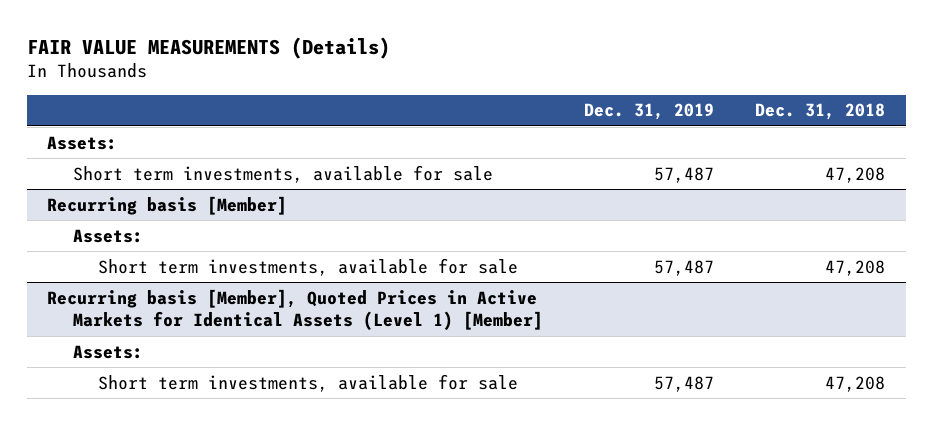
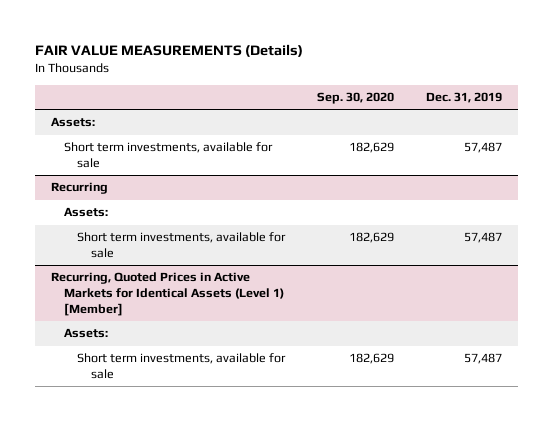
- | Dec. 31, 2019 | Dec. 31, 2018
+ | Sep. 30, 2020 | Dec. 31, 2019
- Recurring basis [Member]
+ Recurring
- Recurring basis [Member], Quoted Prices in Active Markets for Identical Assets (Level 1) [Member]
+ Recurring, Quoted Prices in Active Markets for Identical Assets (Level 1) [Member]

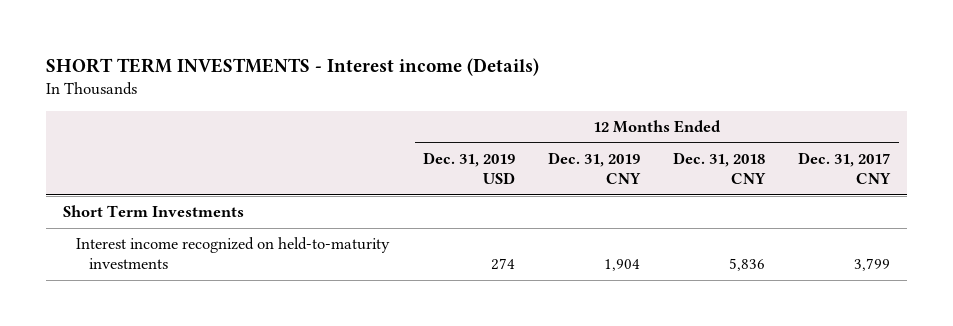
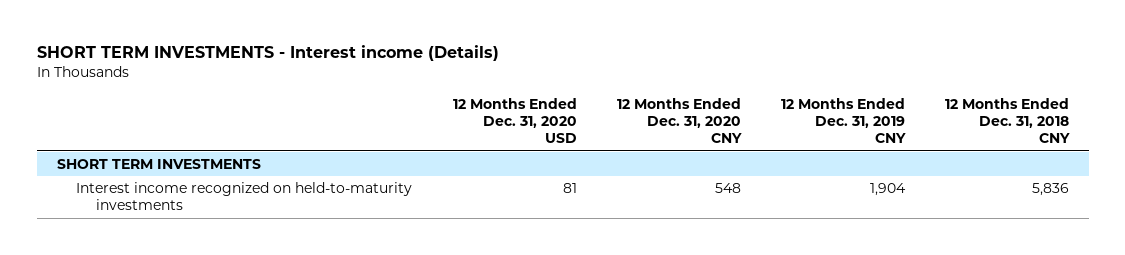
- | 12 Months Ended Dec. 31, 2019 USD | 12 Months Ended Dec. 31, 2019 CNY | 12 Months Ended Dec. 31, 2018 CNY | 12 Months Ended Dec. 31, 2017 CNY
+ | 12 Months Ended Dec. 31, 2020 USD | 12 Months Ended Dec. 31, 2020 CNY | 12 Months Ended Dec. 31, 2019 CNY | 12 Months Ended Dec. 31, 2018 CNY
- Short Term Investments
+ SHORT TERM INVESTMENTS

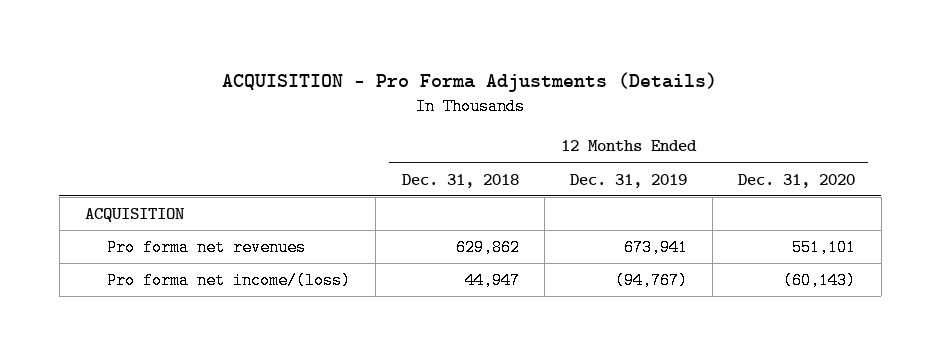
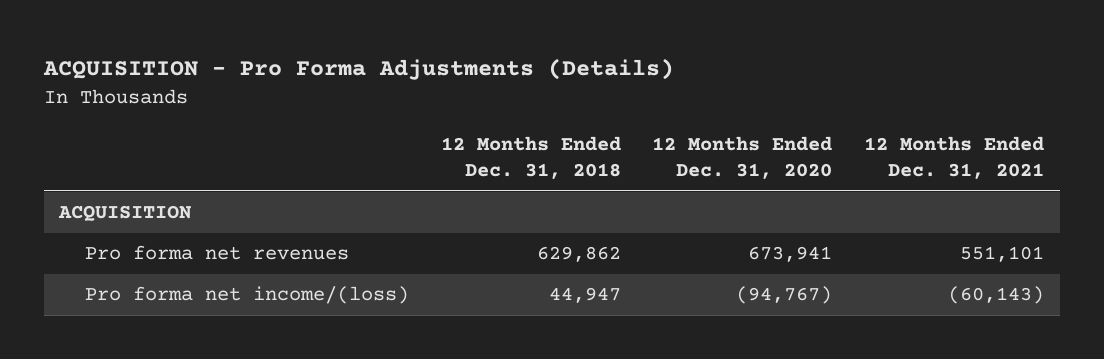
- | 12 Months Ended Dec. 31, 2018 | 12 Months Ended Dec. 31, 2019 | 12 Months Ended Dec. 31, 2020
+ | 12 Months Ended Dec. 31, 2018 | 12 Months Ended Dec. 31, 2020 | 12 Months Ended Dec. 31, 2021
- Pro forma net revenues | 629,862 | 673,941 | 551,101
- Pro forma net income/(loss) | 44,947 | (94,767) | (60,143)
+ Pro forma net revenues | 629,862 | 673,941 | 551,101
+ Pro forma net income/(loss) | 44,947 | (94,767) | (60,143)

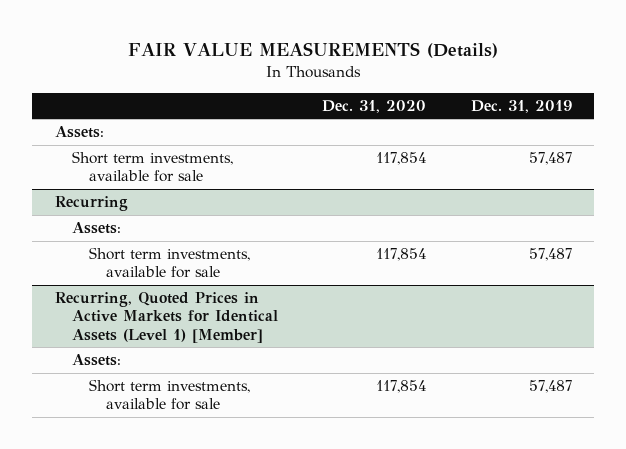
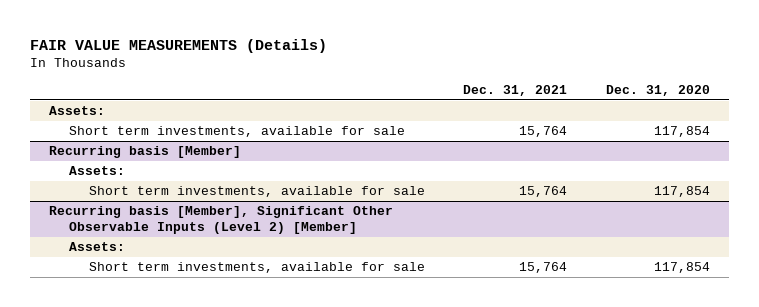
- | Dec. 31, 2020 | Dec. 31, 2019
+ | Dec. 31, 2021 | Dec. 31, 2020
- Recurring
+ Recurring basis [Member]
- Recurring, Quoted Prices in Active Markets for Identical Assets (Level 1) [Member]
+ Recurring basis [Member], Significant Other Observable Inputs (Level 2) [Member]

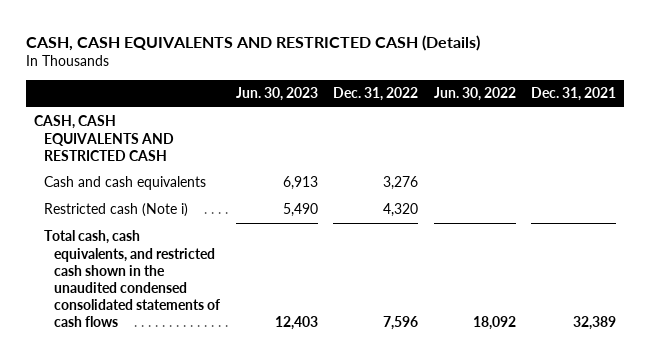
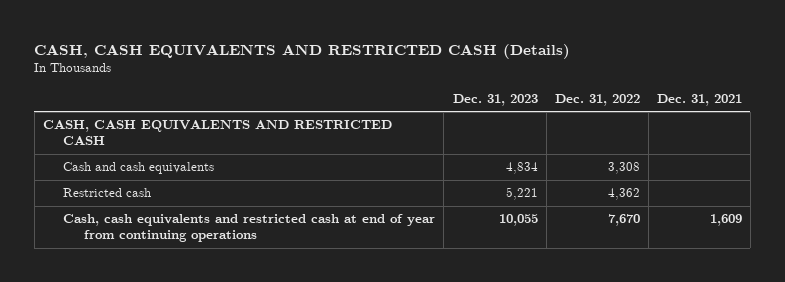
- | Jun. 30, 2023 | Dec. 31, 2022 | Jun. 30, 2022 | Dec. 31, 2021
+ | Dec. 31, 2023 | Dec. 31, 2022 | Dec. 31, 2021
- Cash and cash equivalents | 6,913 | 3,276 | |
- Restricted cash (Note i) | 5,490 | 4,320 | |
- Total cash, cash equivalents, and restricted cash shown in the unaudited condensed consolidated statements of cash flows | 12,403 | 7,596 | 18,092 | 32,389
+ Cash and cash equivalents | 4,834 | 3,308 |
+ Restricted cash | 5,221 | 4,362 |
+ Cash, cash equivalents and restricted cash at end of year from continuing operations | 10,055 | 7,670 | 1,609

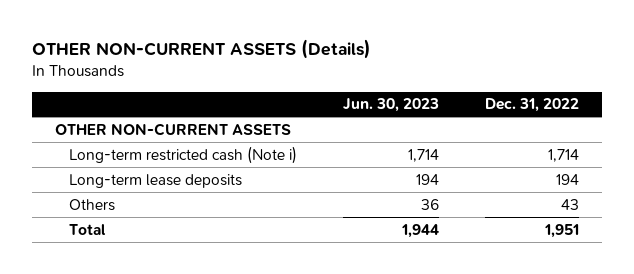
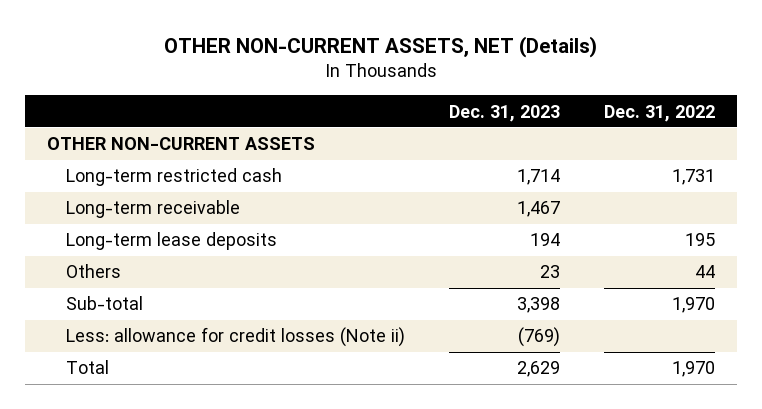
- OTHER NON-CURRENT ASSETS (Details)
+ OTHER NON-CURRENT ASSETS, NET (Details)
- | Jun. 30, 2023 | Dec. 31, 2022
+ | Dec. 31, 2023 | Dec. 31, 2022
- Long-term restricted cash (Note i) | 1,714 | 1,714
- Long-term lease deposits | 194 | 194
- Others | 36 | 43
- Total | 1,944 | 1,951
+ Long-term restricted cash | 1,714 | 1,731
+ Long-term receivable | 1,467 |
+ Long-term lease deposits | 194 | 195
+ Others | 23 | 44
+ Sub-total | 3,398 | 1,970
+ Less: allowance for credit losses (Note ii) | (769) |
+ Total | 2,629 | 1,970

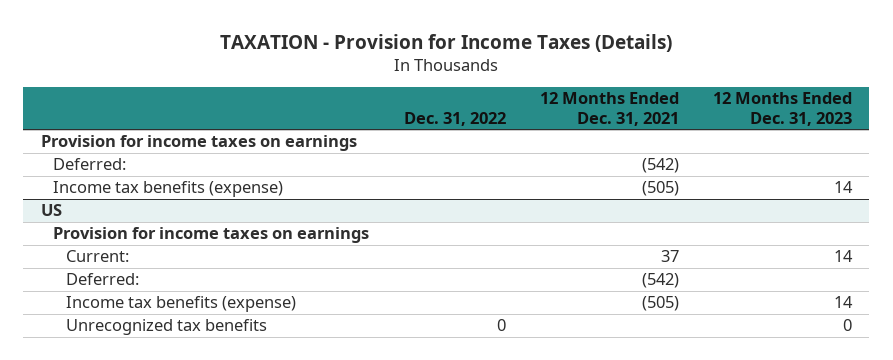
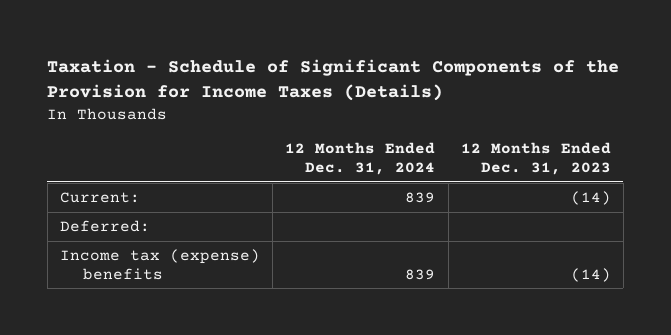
- TAXATION - Provision for Income Taxes (Details)
+ Taxation - Schedule of Significant Components of the Provision for Income Taxes (Details)
- | Dec. 31, 2022 | 12 Months Ended Dec. 31, 2021 | 12 Months Ended Dec. 31, 2023
+ | 12 Months Ended Dec. 31, 2024 | 12 Months Ended Dec. 31, 2023
- Provision for income taxes on earnings
- Deferred: | | (542) |
- Income tax benefits (expense) | | (505) | 14
- US
- Provision for income taxes on earnings
- Current: | | 37 | 14
+ Current: | 839 | (14)
- Income tax benefits (expense) | | (505) | 14
- Unrecognized tax benefits | 0 | | 0
+ Income tax (expense) benefits | 839 | (14)

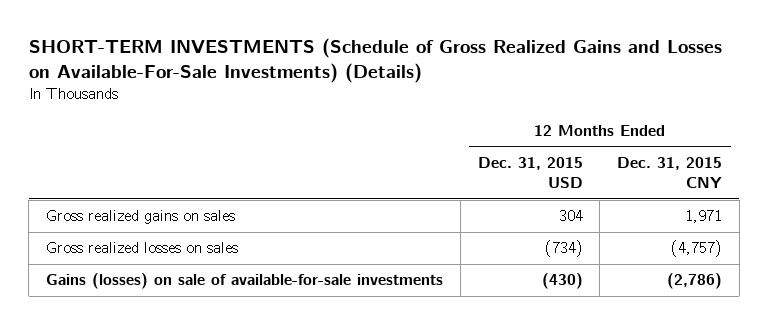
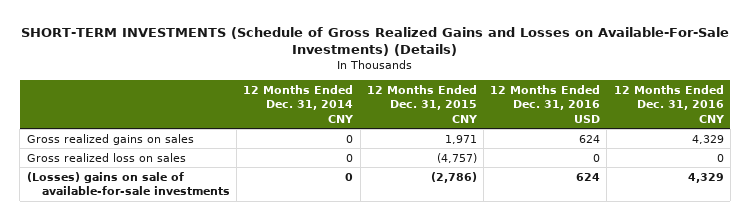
- | 12 Months Ended Dec. 31, 2015 USD | 12 Months Ended Dec. 31, 2015 CNY
+ | 12 Months Ended Dec. 31, 2014 CNY | 12 Months Ended Dec. 31, 2015 CNY | 12 Months Ended Dec. 31, 2016 USD | 12 Months Ended Dec. 31, 2016 CNY
- Gross realized losses on sales | (734) | (4,757)
- Gains (losses) on sale of available-for-sale investments | (430) | (2,786)
+ Gross realized loss on sales | 0 | (4,757) | 0 | 0
+ (Losses) gains on sale of available-for-sale investments | 0 | (2,786) | 624 | 4,329

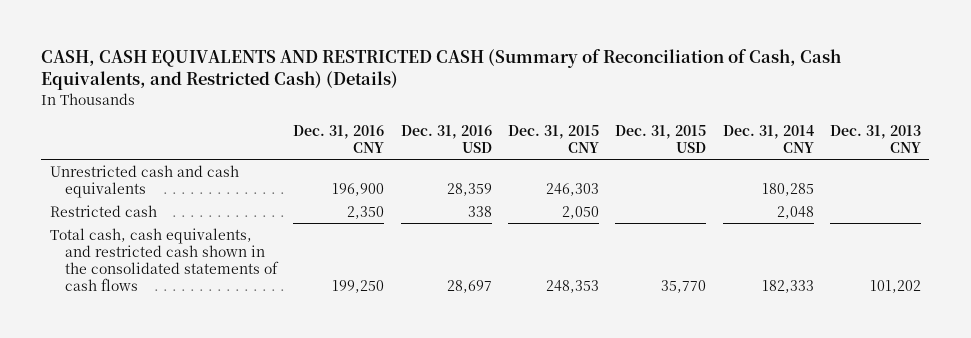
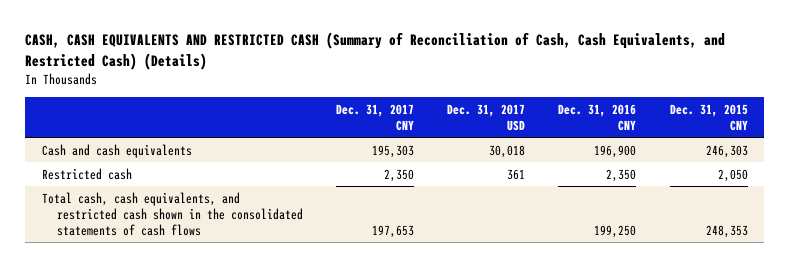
- | Dec. 31, 2016 CNY | Dec. 31, 2016 USD | Dec. 31, 2015 CNY | Dec. 31, 2015 USD | Dec. 31, 2014 CNY | Dec. 31, 2013 CNY
+ | Dec. 31, 2017 CNY | Dec. 31, 2017 USD | Dec. 31, 2016 CNY | Dec. 31, 2015 CNY
- Unrestricted cash and cash equivalents | 196,900 | 28,359 | 246,303 | | 180,285 |
+ Cash and cash equivalents | 195,303 | 30,018 | 196,900 | 246,303

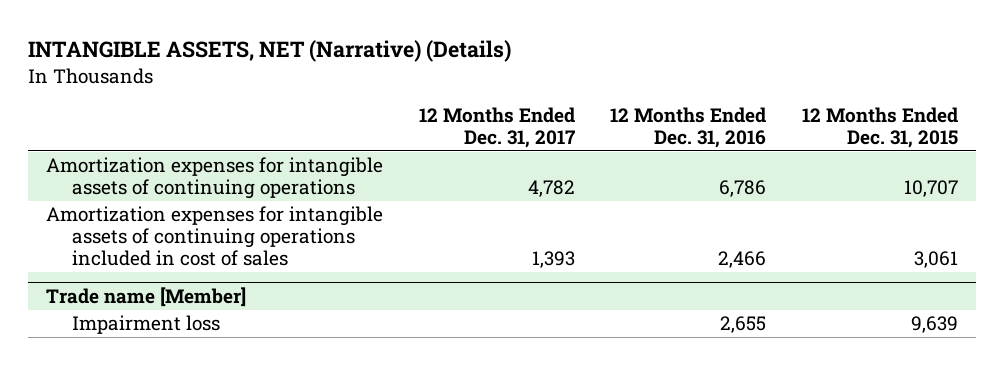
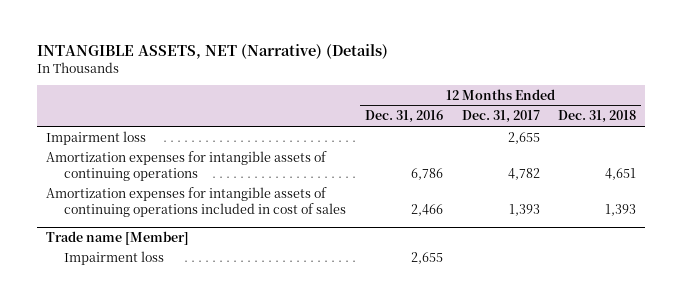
- | 12 Months Ended Dec. 31, 2017 | 12 Months Ended Dec. 31, 2016 | 12 Months Ended Dec. 31, 2015
+ | 12 Months Ended Dec. 31, 2016 | 12 Months Ended Dec. 31, 2017 | 12 Months Ended Dec. 31, 2018
+ Impairment loss | | 2,655 |

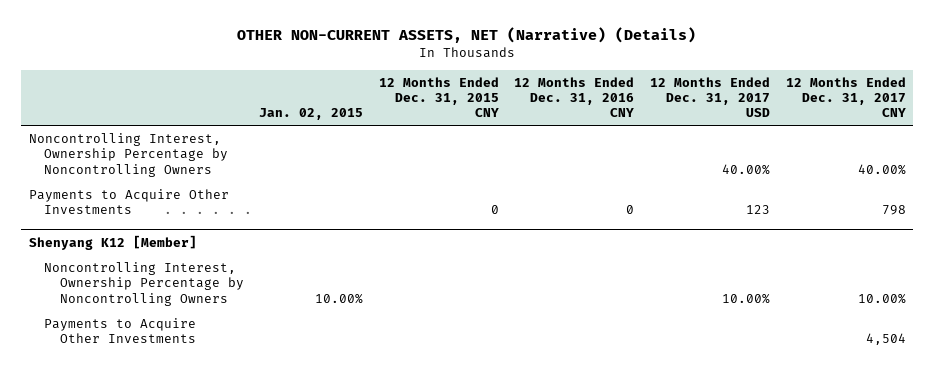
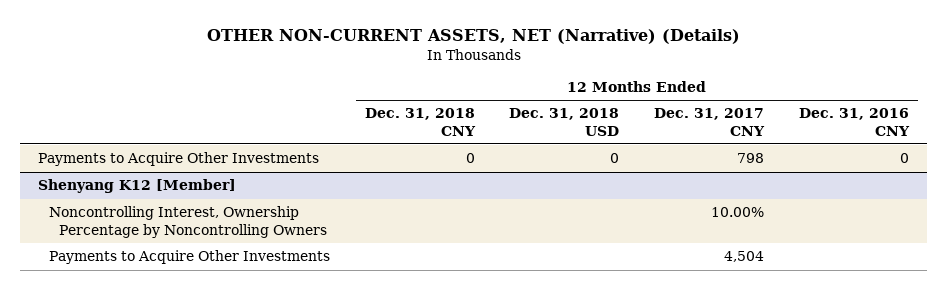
- | Jan. 02, 2015 | 12 Months Ended Dec. 31, 2015 CNY | 12 Months Ended Dec. 31, 2016 CNY | 12 Months Ended Dec. 31, 2017 USD | 12 Months Ended Dec. 31, 2017 CNY
+ | 12 Months Ended Dec. 31, 2018 CNY | 12 Months Ended Dec. 31, 2018 USD | 12 Months Ended Dec. 31, 2017 CNY | 12 Months Ended Dec. 31, 2016 CNY
- Noncontrolling Interest, Ownership Percentage by Noncontrolling Owners | | | | 40.00% | 40.00%

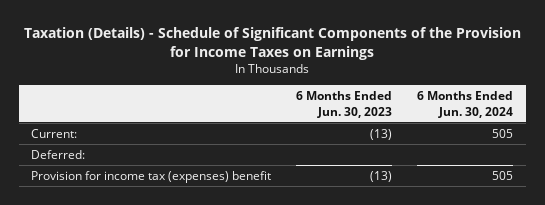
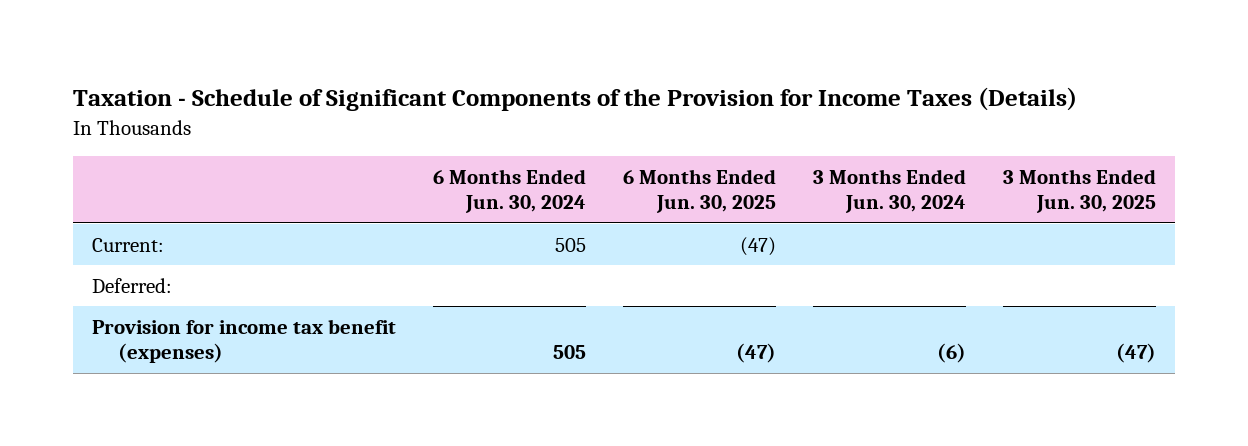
- Taxation (Details) - Schedule of Significant Components of the Provision for Income Taxes on Earnings
+ Taxation - Schedule of Significant Components of the Provision for Income Taxes (Details)
- | 6 Months Ended Jun. 30, 2023 | 6 Months Ended Jun. 30, 2024
+ | 6 Months Ended Jun. 30, 2024 | 6 Months Ended Jun. 30, 2025 | 3 Months Ended Jun. 30, 2024 | 3 Months Ended Jun. 30, 2025
- Provision for income tax (expenses) benefit | (13) | 505
+ Provision for income tax benefit (expenses) | 505 | (47) | (6) | (47)

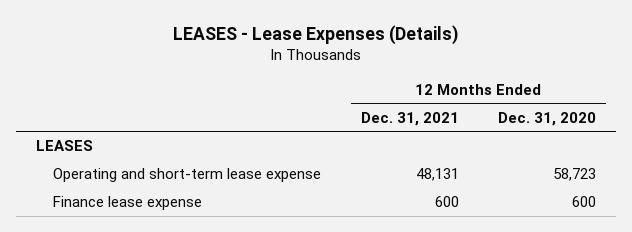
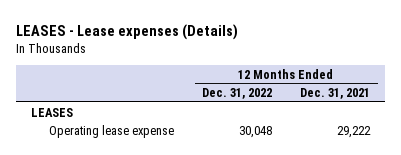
- LEASES - Lease Expenses (Details)
+ LEASES - Lease expenses (Details)
- | 12 Months Ended Dec. 31, 2021 | 12 Months Ended Dec. 31, 2020
+ | 12 Months Ended Dec. 31, 2022 | 12 Months Ended Dec. 31, 2021
- Operating and short-term lease expense | 48,131 | 58,723
- Finance lease expense | 600 | 600
+ Operating lease expense | 30,048 | 29,222

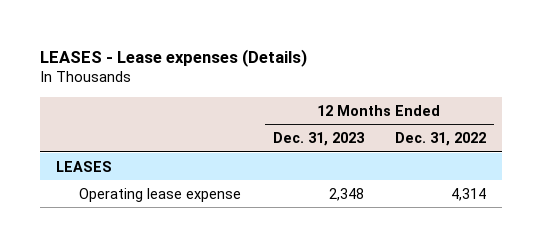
- | 12 Months Ended Dec. 31, 2022 | 12 Months Ended Dec. 31, 2021
+ | 12 Months Ended Dec. 31, 2023 | 12 Months Ended Dec. 31, 2022
- Operating lease expense | 30,048 | 29,222
+ Operating lease expense | 2,348 | 4,314

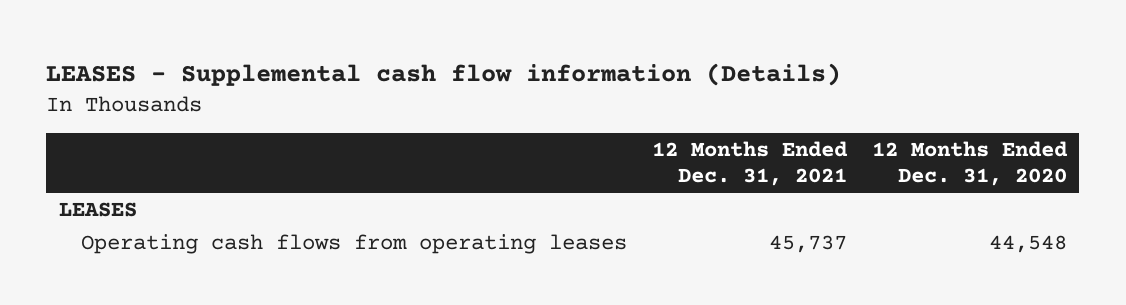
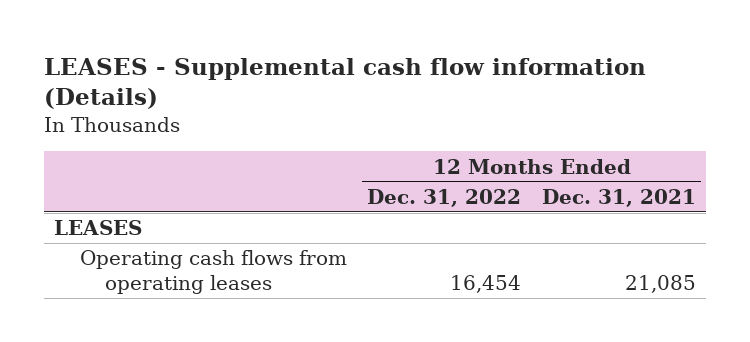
- | 12 Months Ended Dec. 31, 2021 | 12 Months Ended Dec. 31, 2020
+ | 12 Months Ended Dec. 31, 2022 | 12 Months Ended Dec. 31, 2021
- Operating cash flows from operating leases | 45,737 | 44,548
+ Operating cash flows from operating leases | 16,454 | 21,085

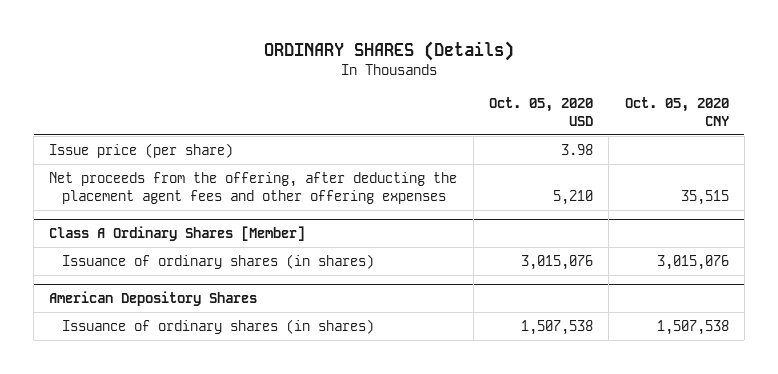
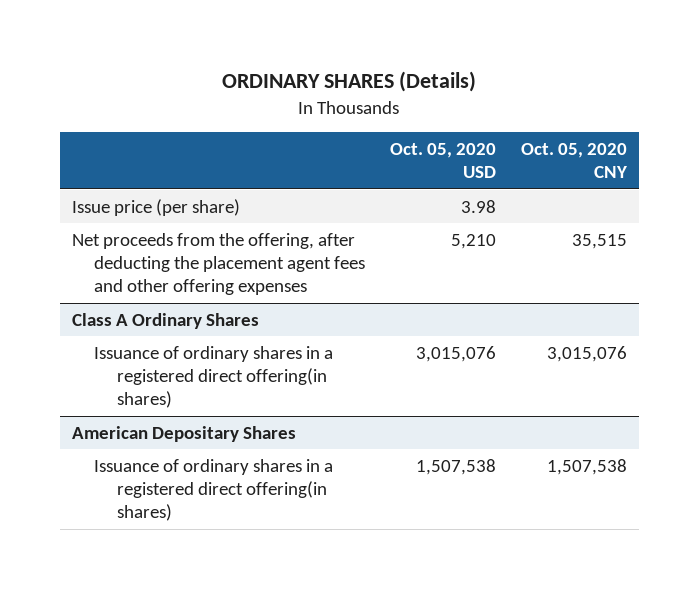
- Class A Ordinary Shares [Member]
- Issuance of ordinary shares (in shares) | 3,015,076 | 3,015,076
- American Depository Shares
- Issuance of ordinary shares (in shares) | 1,507,538 | 1,507,538
+ Class A Ordinary Shares
+ Issuance of ordinary shares in a registered direct offering(in shares) | 3,015,076 | 3,015,076
+ American Depositary Shares
+ Issuance of ordinary shares in a registered direct offering(in shares) | 1,507,538 | 1,507,538

